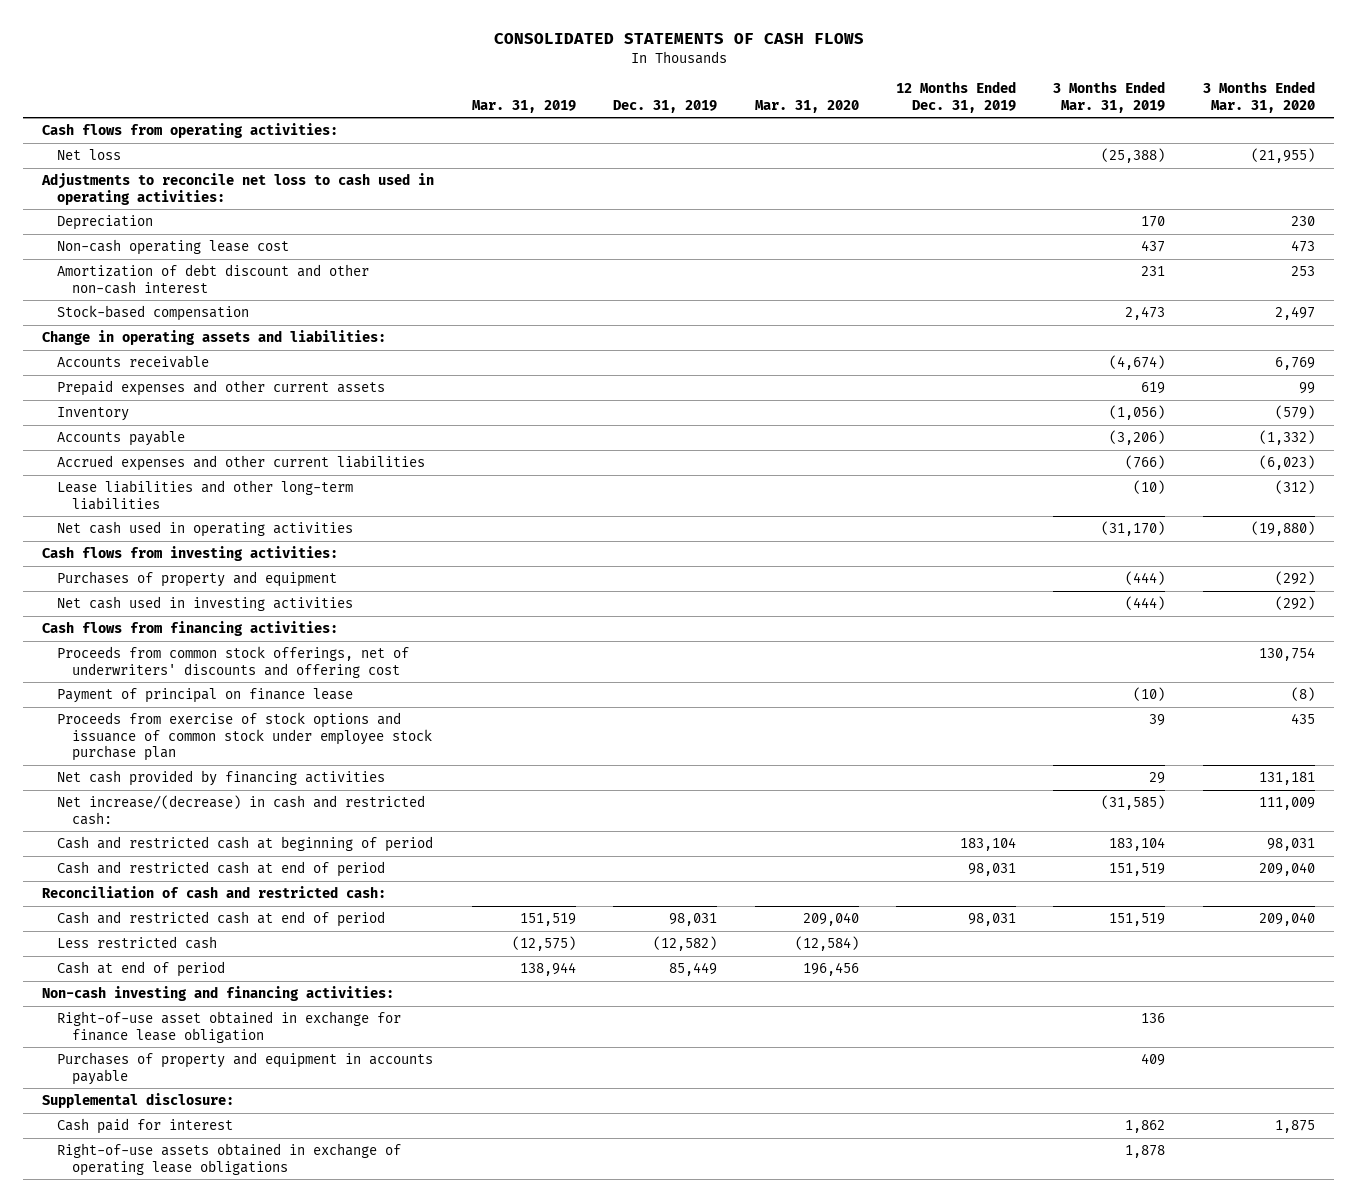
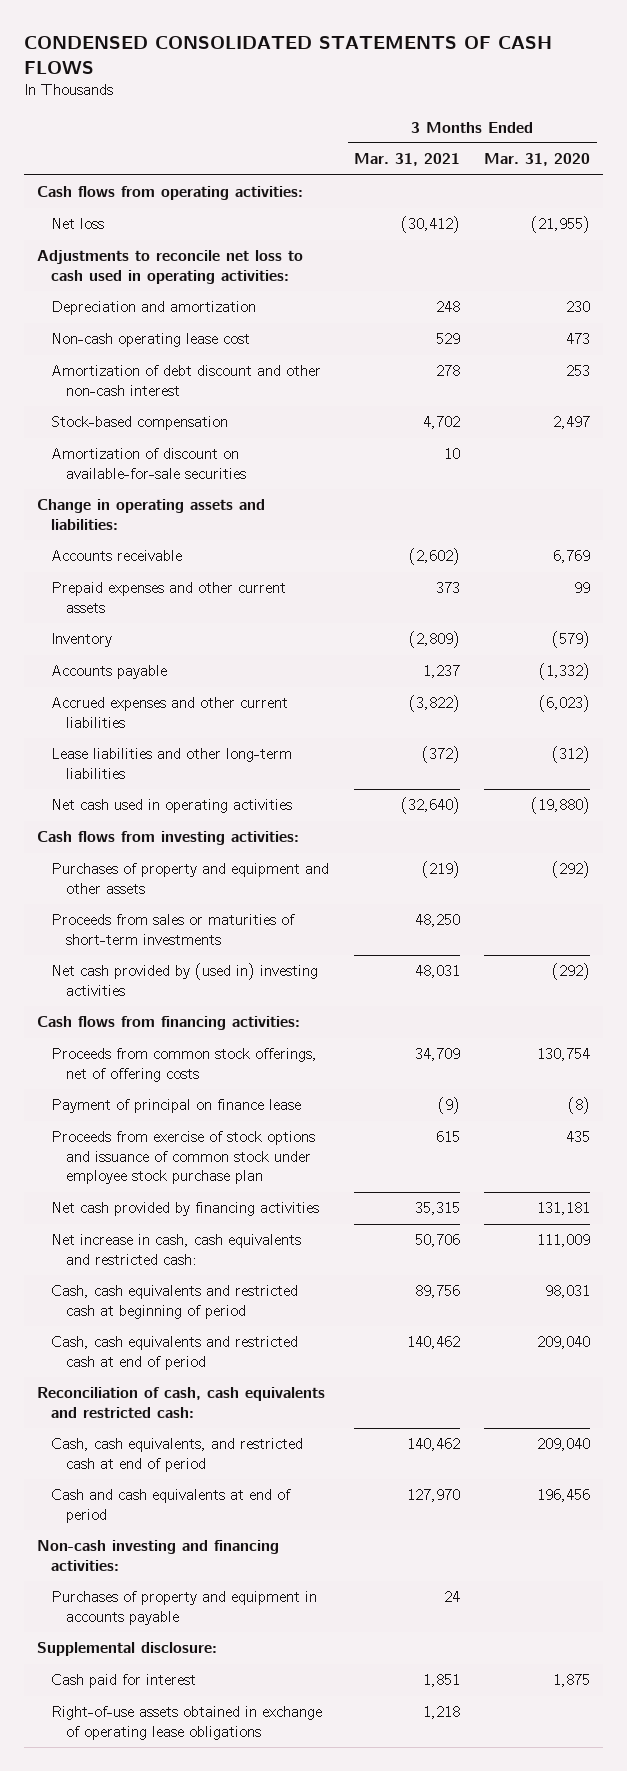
- CONSOLIDATED STATEMENTS OF CASH FLOWS
+ CONDENSED CONSOLIDATED STATEMENTS OF CASH FLOWS
- | Mar. 31, 2019 | Dec. 31, 2019 | Mar. 31, 2020 | 12 Months Ended Dec. 31, 2019 | 3 Months Ended Mar. 31, 2019 | 3 Months Ended Mar. 31, 2020
+ | 3 Months Ended Mar. 31, 2021 | 3 Months Ended Mar. 31, 2020
- Depreciation | | | | | 170 | 230
+ Depreciation and amortization | 248 | 230
+ Amortization of discount on available-for-sale securities | 10 |
- Purchases of property and equipment | | | | | (444) | (292)
- Net cash used in investing activities | | | | | (444) | (292)
+ Purchases of property and equipment and other assets | (219) | (292)
+ Proceeds from sales or maturities of short-term investments | 48,250 |
+ Net cash provided by (used in) investing activities | 48,031 | (292)
- Proceeds from common stock offerings, net of underwriters' discounts and offering cost | | | | | | 130,754
+ Proceeds from common stock offerings, net of offering costs | 34,709 | 130,754
- Net increase/(decrease) in cash and restricted cash: | | | | | (31,585) | 111,009
- Cash and restricted cash at beginning of period | | | | 183,104 | 183,104 | 98,031
- Cash and restricted cash at end of period | | | | 98,031 | 151,519 | 209,040
- Reconciliation of cash and restricted cash:
- Cash and restricted cash at end of period | 151,519 | 98,031 | 209,040 | 98,031 | 151,519 | 209,040
- Less restricted cash | (12,575) | (12,582) | (12,584) | | |
- Cash at end of period | 138,944 | 85,449 | 196,456 | | |
+ Net increase in cash, cash equivalents and restricted cash: | 50,706 | 111,009
+ Cash, cash equivalents and restricted cash at beginning of period | 89,756 | 98,031
+ Cash, cash equivalents and restricted cash at end of period | 140,462 | 209,040
+ Reconciliation of cash, cash equivalents and restricted cash:
+ Cash, cash equivalents, and restricted cash at end of period | 140,462 | 209,040
+ Cash and cash equivalents at end of period | 127,970 | 196,456
- Right-of-use asset obtained in exchange for finance lease obligation | | | | | 136 |

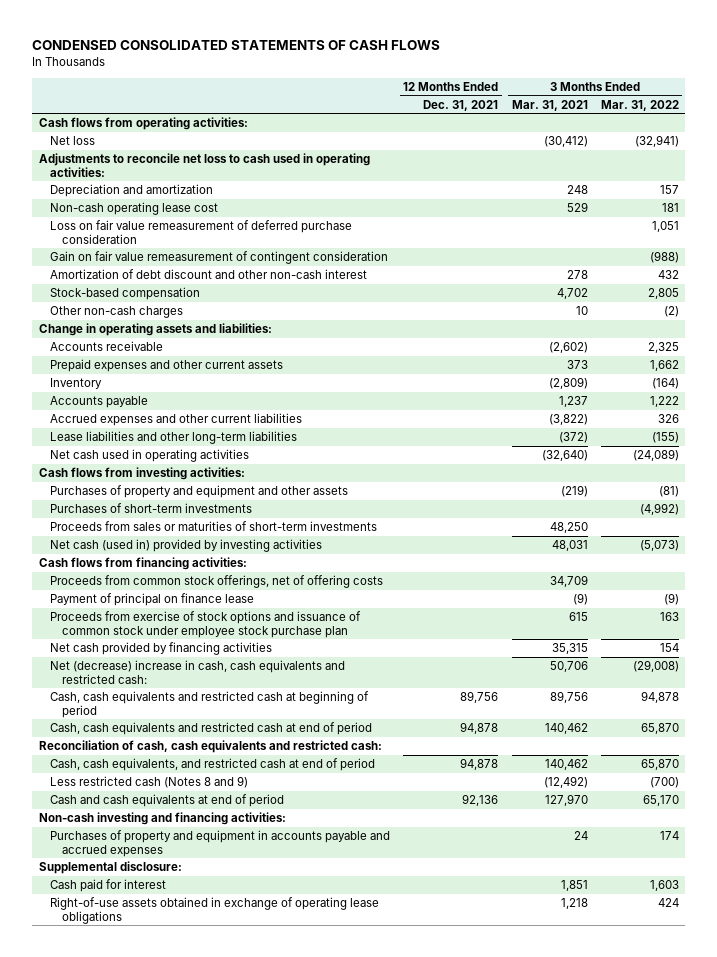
- | 3 Months Ended Mar. 31, 2021 | 3 Months Ended Mar. 31, 2020
+ | 12 Months Ended Dec. 31, 2021 | 3 Months Ended Mar. 31, 2021 | 3 Months Ended Mar. 31, 2022
+ Loss on fair value remeasurement of deferred purchase consideration | | | 1,051
+ Gain on fair value remeasurement of contingent consideration | | | (988)
- Amortization of discount on available-for-sale securities | 10 |
+ Other non-cash charges | | 10 | (2)
+ Purchases of short-term investments | | | (4,992)
- Net cash provided by (used in) investing activities | 48,031 | (292)
+ Net cash (used in) provided by investing activities | | 48,031 | (5,073)
- Net increase in cash, cash equivalents and restricted cash: | 50,706 | 111,009
+ Net (decrease) increase in cash, cash equivalents and restricted cash: | | 50,706 | (29,008)
+ Less restricted cash (Notes 8 and 9) | | (12,492) | (700)
- Purchases of property and equipment in accounts payable | 24 |
+ Purchases of property and equipment in accounts payable and accrued expenses | | 24 | 174

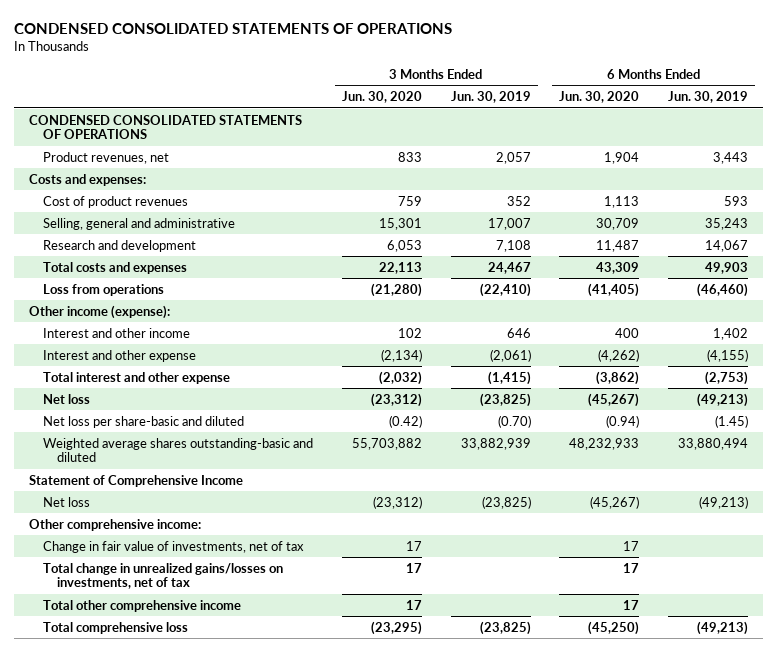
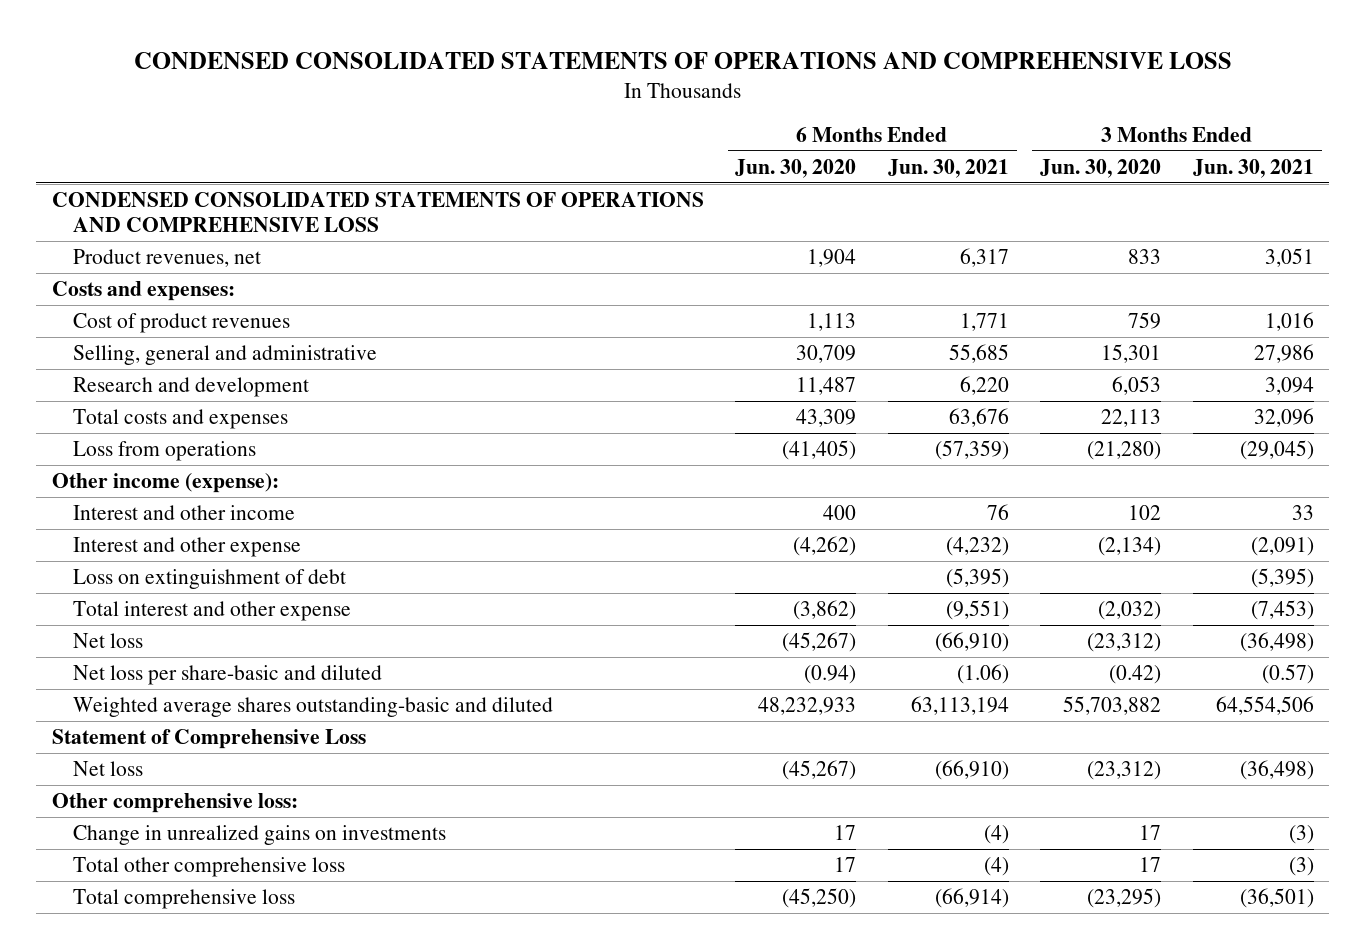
- CONDENSED CONSOLIDATED STATEMENTS OF OPERATIONS
+ CONDENSED CONSOLIDATED STATEMENTS OF OPERATIONS AND COMPREHENSIVE LOSS
- | 3 Months Ended Jun. 30, 2020 | 3 Months Ended Jun. 30, 2019 | 6 Months Ended Jun. 30, 2020 | 6 Months Ended Jun. 30, 2019
+ | 6 Months Ended Jun. 30, 2020 | 6 Months Ended Jun. 30, 2021 | 3 Months Ended Jun. 30, 2020 | 3 Months Ended Jun. 30, 2021
- CONDENSED CONSOLIDATED STATEMENTS OF OPERATIONS
+ CONDENSED CONSOLIDATED STATEMENTS OF OPERATIONS AND COMPREHENSIVE LOSS
+ Loss on extinguishment of debt | | (5,395) | | (5,395)
- Statement of Comprehensive Income
+ Statement of Comprehensive Loss
- Other comprehensive income:
- Change in fair value of investments, net of tax | 17 | | 17 |
- Total change in unrealized gains/losses on investments, net of tax | 17 | | 17 |
- Total other comprehensive income | 17 | | 17 |
+ Other comprehensive loss:
+ Change in unrealized gains on investments | 17 | (4) | 17 | (3)
+ Total other comprehensive loss | 17 | (4) | 17 | (3)

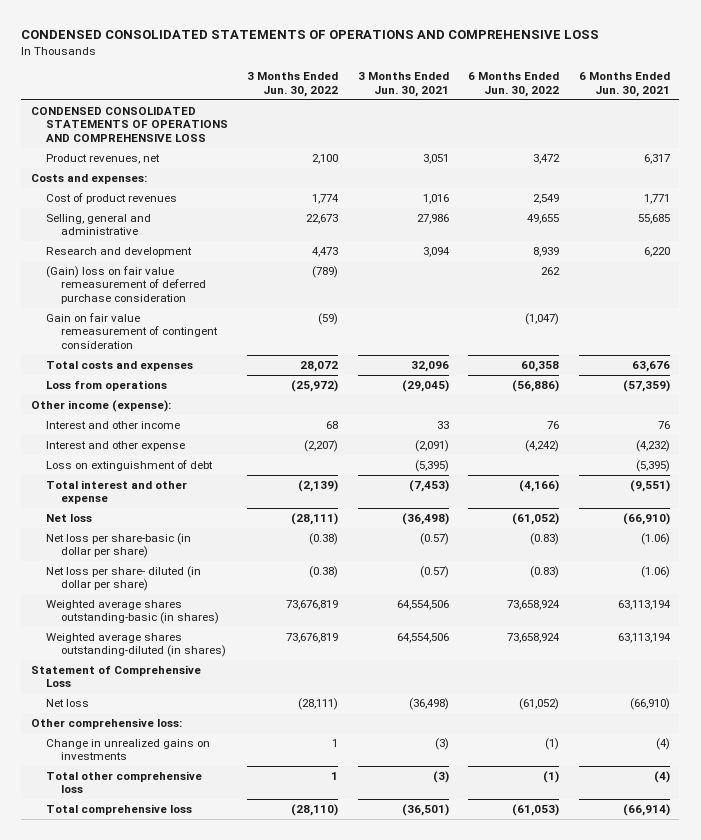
- | 6 Months Ended Jun. 30, 2020 | 6 Months Ended Jun. 30, 2021 | 3 Months Ended Jun. 30, 2020 | 3 Months Ended Jun. 30, 2021
+ | 3 Months Ended Jun. 30, 2022 | 3 Months Ended Jun. 30, 2021 | 6 Months Ended Jun. 30, 2022 | 6 Months Ended Jun. 30, 2021
+ (Gain) loss on fair value remeasurement of deferred purchase consideration | (789) | | 262 |
+ Gain on fair value remeasurement of contingent consideration | (59) | | (1,047) |
- Net loss per share-basic and diluted | (0.94) | (1.06) | (0.42) | (0.57)
- Weighted average shares outstanding-basic and diluted | 48,232,933 | 63,113,194 | 55,703,882 | 64,554,506
+ Net loss per share-basic (in dollar per share) | (0.38) | (0.57) | (0.83) | (1.06)
+ Net loss per share- diluted (in dollar per share) | (0.38) | (0.57) | (0.83) | (1.06)
+ Weighted average shares outstanding-basic (in shares) | 73,676,819 | 64,554,506 | 73,658,924 | 63,113,194
+ Weighted average shares outstanding-diluted (in shares) | 73,676,819 | 64,554,506 | 73,658,924 | 63,113,194

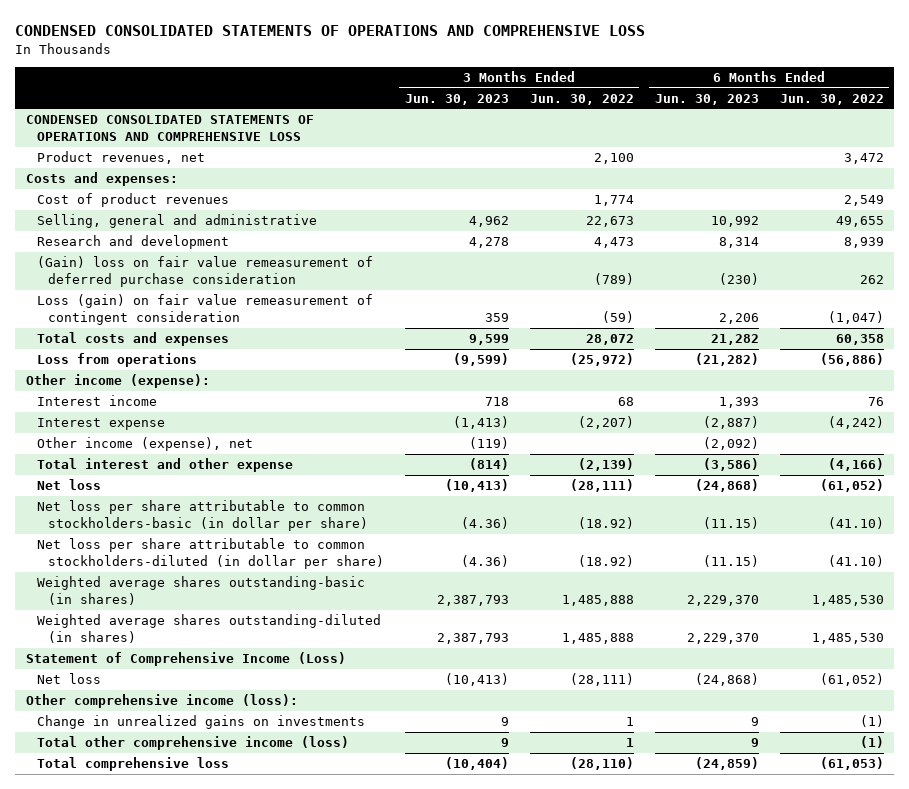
- | 3 Months Ended Jun. 30, 2022 | 3 Months Ended Jun. 30, 2021 | 6 Months Ended Jun. 30, 2022 | 6 Months Ended Jun. 30, 2021
+ | 3 Months Ended Jun. 30, 2023 | 3 Months Ended Jun. 30, 2022 | 6 Months Ended Jun. 30, 2023 | 6 Months Ended Jun. 30, 2022
- Gain on fair value remeasurement of contingent consideration | (59) | | (1,047) |
+ Loss (gain) on fair value remeasurement of contingent consideration | 359 | (59) | 2,206 | (1,047)
- Interest and other income | 68 | 33 | 76 | 76
- Interest and other expense | (2,207) | (2,091) | (4,242) | (4,232)
- Loss on extinguishment of debt | | (5,395) | | (5,395)
+ Interest income | 718 | 68 | 1,393 | 76
+ Interest expense | (1,413) | (2,207) | (2,887) | (4,242)
+ Other income (expense), net | (119) | | (2,092) |
- Net loss per share-basic (in dollar per share) | (0.38) | (0.57) | (0.83) | (1.06)
- Net loss per share- diluted (in dollar per share) | (0.38) | (0.57) | (0.83) | (1.06)
- Weighted average shares outstanding-basic (in shares) | 73,676,819 | 64,554,506 | 73,658,924 | 63,113,194
- Weighted average shares outstanding-diluted (in shares) | 73,676,819 | 64,554,506 | 73,658,924 | 63,113,194
- Statement of Comprehensive Loss
+ Net loss per share attributable to common stockholders-basic (in dollar per share) | (4.36) | (18.92) | (11.15) | (41.10)
+ Net loss per share attributable to common stockholders-diluted (in dollar per share) | (4.36) | (18.92) | (11.15) | (41.10)
+ Weighted average shares outstanding-basic (in shares) | 2,387,793 | 1,485,888 | 2,229,370 | 1,485,530
+ Weighted average shares outstanding-diluted (in shares) | 2,387,793 | 1,485,888 | 2,229,370 | 1,485,530
+ Statement of Comprehensive Income (Loss)
- Other comprehensive loss:
+ Other comprehensive income (loss):
- Total other comprehensive loss | 1 | (3) | (1) | (4)
+ Total other comprehensive income (loss) | 9 | 1 | 9 | (1)

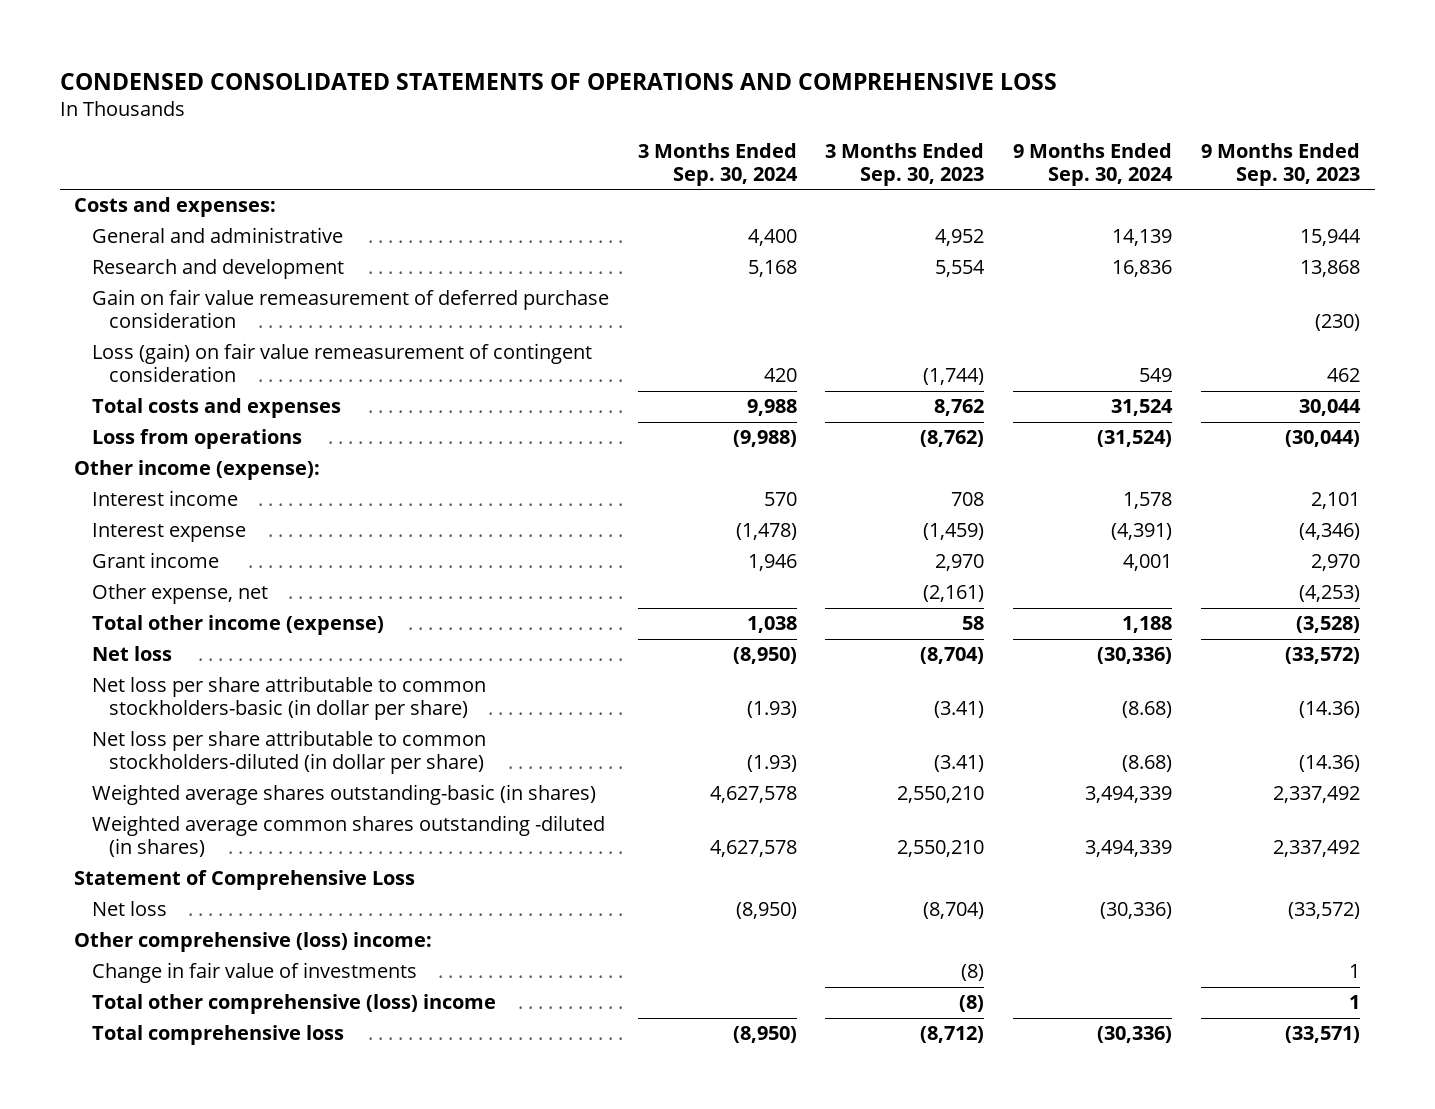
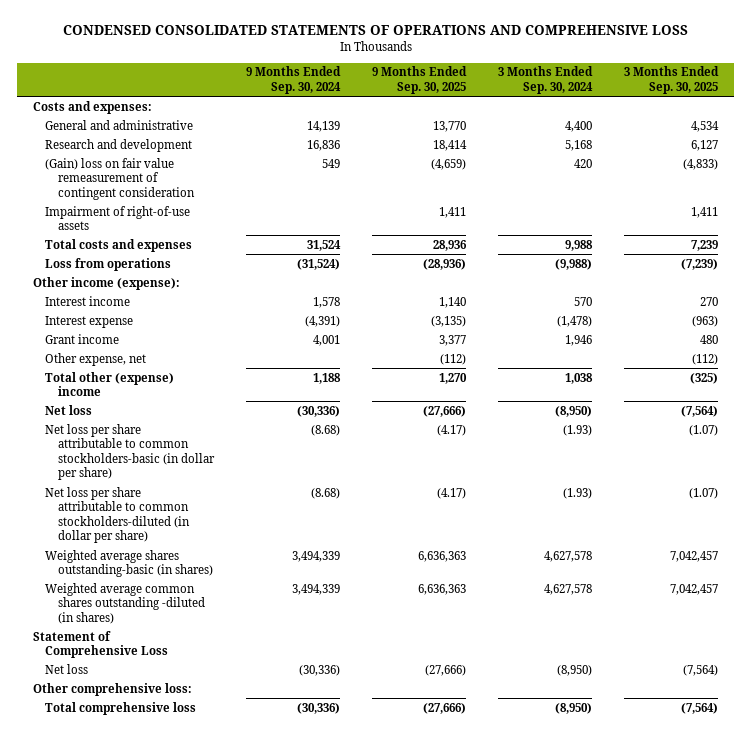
- | 3 Months Ended Sep. 30, 2024 | 3 Months Ended Sep. 30, 2023 | 9 Months Ended Sep. 30, 2024 | 9 Months Ended Sep. 30, 2023
+ | 9 Months Ended Sep. 30, 2024 | 9 Months Ended Sep. 30, 2025 | 3 Months Ended Sep. 30, 2024 | 3 Months Ended Sep. 30, 2025
- Gain on fair value remeasurement of deferred purchase consideration | | | | (230)
- Loss (gain) on fair value remeasurement of contingent consideration | 420 | (1,744) | 549 | 462
+ (Gain) loss on fair value remeasurement of contingent consideration | 549 | (4,659) | 420 | (4,833)
+ Impairment of right-of-use assets | | 1,411 | | 1,411
- Total other income (expense) | 1,038 | 58 | 1,188 | (3,528)
+ Total other (expense) income | 1,188 | 1,270 | 1,038 | (325)
- Other comprehensive (loss) income:
- Change in fair value of investments | | (8) | | 1
- Total other comprehensive (loss) income | | (8) | | 1
+ Other comprehensive loss:

